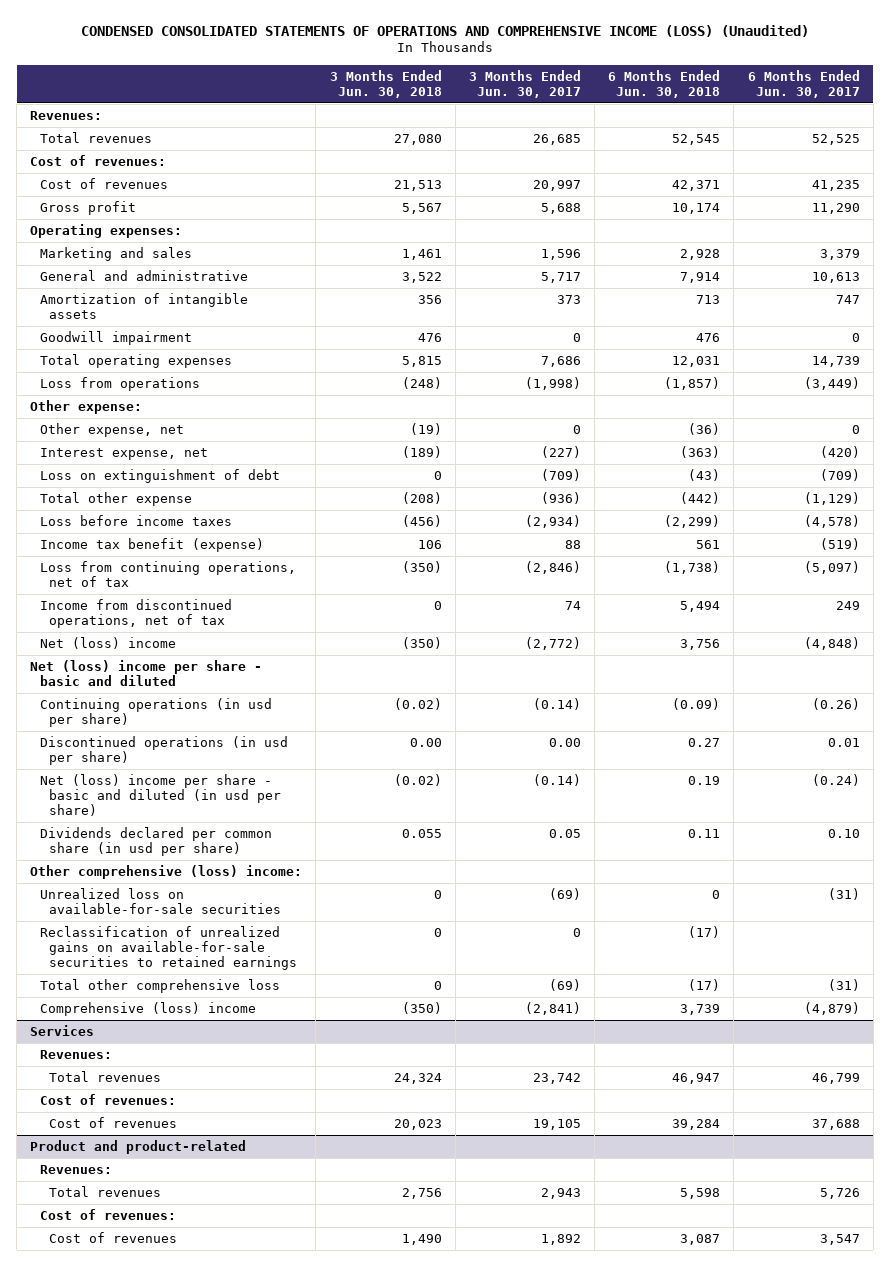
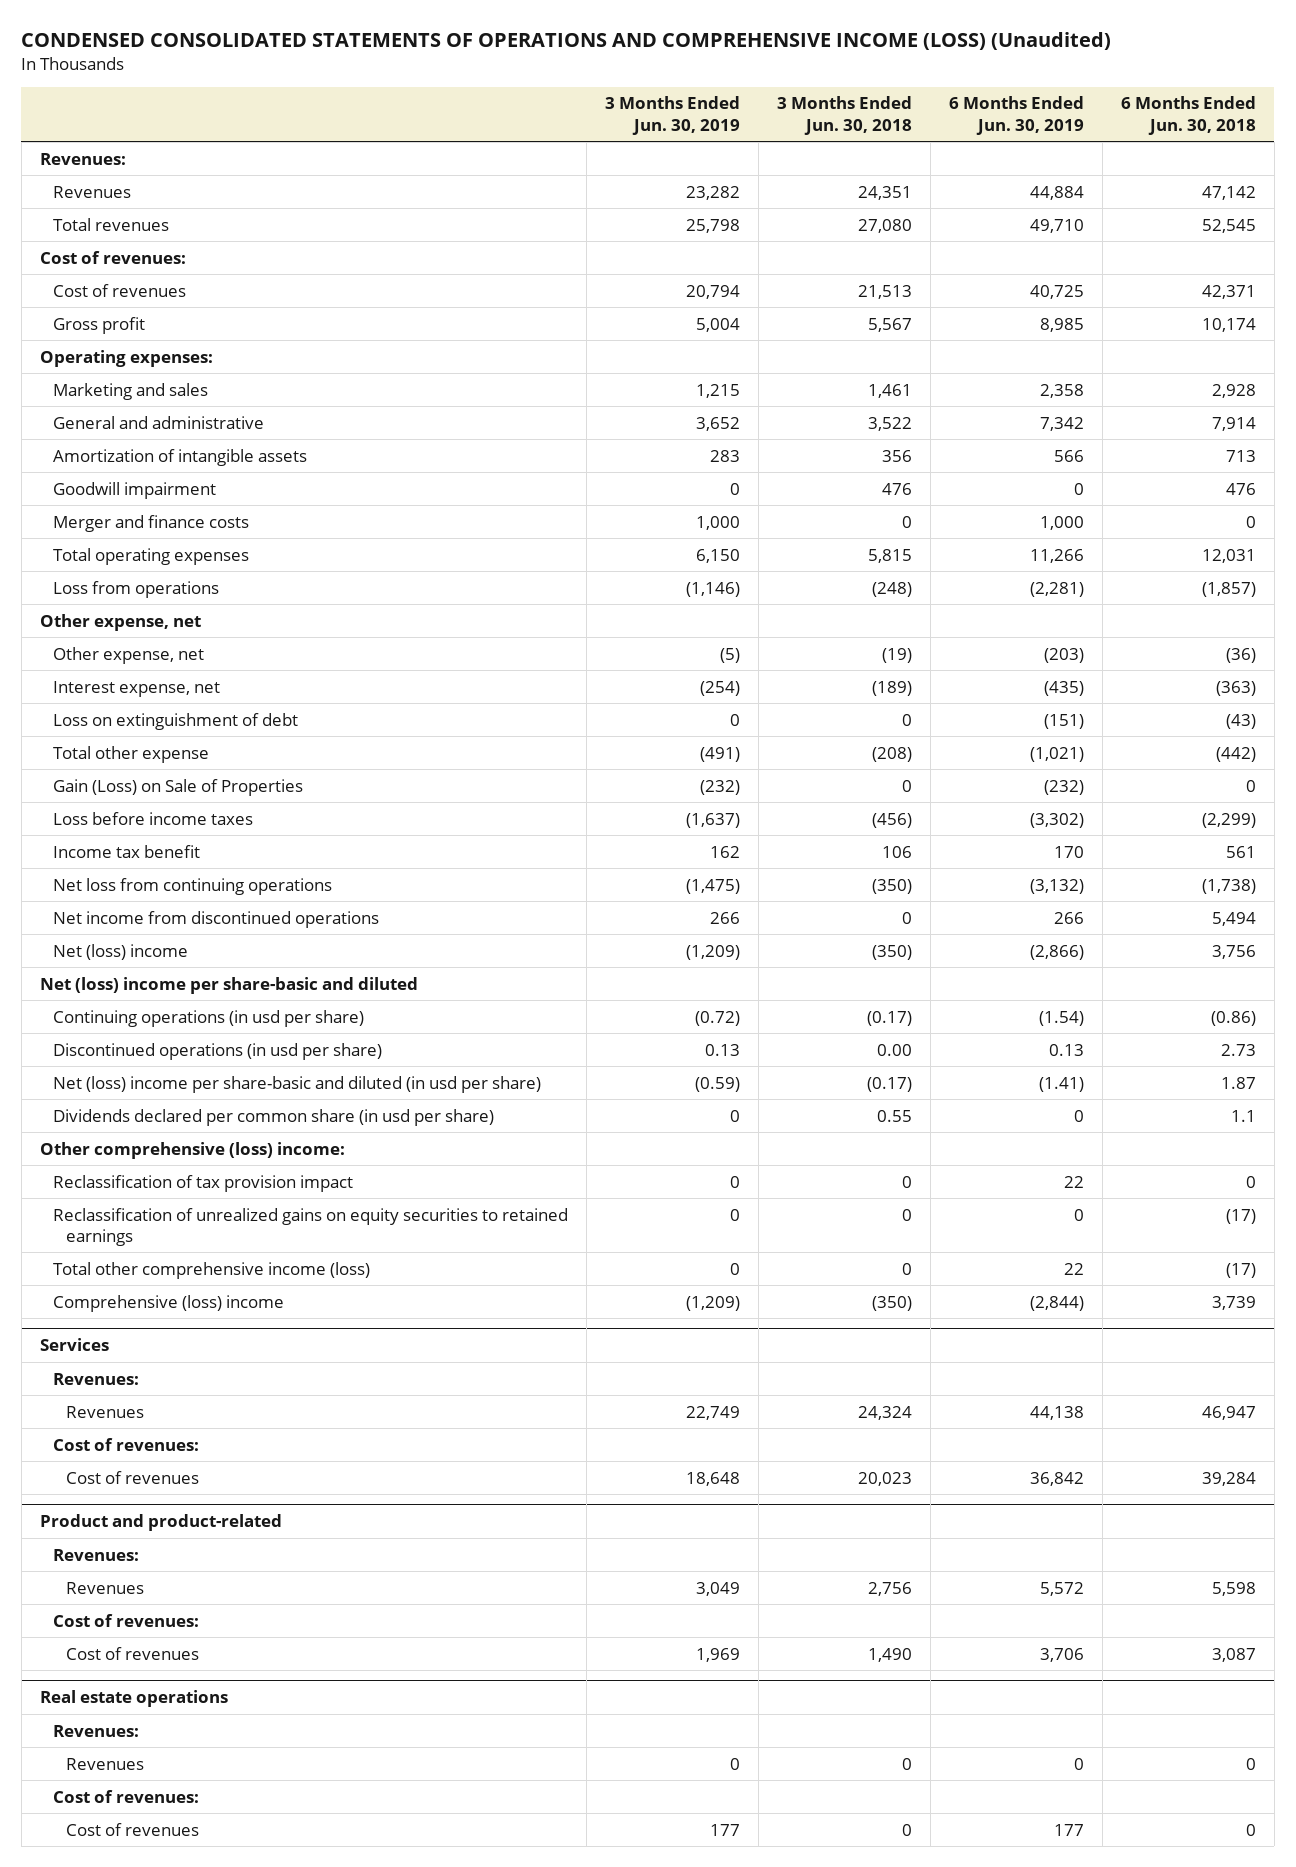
- | 3 Months Ended Jun. 30, 2018 | 3 Months Ended Jun. 30, 2017 | 6 Months Ended Jun. 30, 2018 | 6 Months Ended Jun. 30, 2017
+ | 3 Months Ended Jun. 30, 2019 | 3 Months Ended Jun. 30, 2018 | 6 Months Ended Jun. 30, 2019 | 6 Months Ended Jun. 30, 2018
+ Revenues | 23,282 | 24,351 | 44,884 | 47,142
+ Merger and finance costs | 1,000 | 0 | 1,000 | 0
- Other expense:
+ Other expense, net
+ Gain (Loss) on Sale of Properties | (232) | 0 | (232) | 0
- Income tax benefit (expense) | 106 | 88 | 561 | (519)
- Loss from continuing operations, net of tax | (350) | (2,846) | (1,738) | (5,097)
- Income from discontinued operations, net of tax | 0 | 74 | 5,494 | 249
+ Income tax benefit | 162 | 106 | 170 | 561
+ Net loss from continuing operations | (1,475) | (350) | (3,132) | (1,738)
+ Net income from discontinued operations | 266 | 0 | 266 | 5,494
- Net (loss) income per share - basic and diluted
- Continuing operations (in usd per share) | (0.02) | (0.14) | (0.09) | (0.26)
- Discontinued operations (in usd per share) | 0.00 | 0.00 | 0.27 | 0.01
- Net (loss) income per share - basic and diluted (in usd per share) | (0.02) | (0.14) | 0.19 | (0.24)
- Dividends declared per common share (in usd per share) | 0.055 | 0.05 | 0.11 | 0.10
+ Net (loss) income per share-basic and diluted
+ Continuing operations (in usd per share) | (0.72) | (0.17) | (1.54) | (0.86)
+ Discontinued operations (in usd per share) | 0.13 | 0.00 | 0.13 | 2.73
+ Net (loss) income per share-basic and diluted (in usd per share) | (0.59) | (0.17) | (1.41) | 1.87
+ Dividends declared per common share (in usd per share) | 0 | 0.55 | 0 | 1.1
- Unrealized loss on available-for-sale securities | 0 | (69) | 0 | (31)
- Reclassification of unrealized gains on available-for-sale securities to retained earnings | 0 | 0 | (17) |
- Total other comprehensive loss | 0 | (69) | (17) | (31)
+ Reclassification of tax provision impact | 0 | 0 | 22 | 0
+ Reclassification of unrealized gains on equity securities to retained earnings | 0 | 0 | 0 | (17)
+ Total other comprehensive income (loss) | 0 | 0 | 22 | (17)
@ Services
- Total revenues | 24,324 | 23,742 | 46,947 | 46,799
+ Revenues | 22,749 | 24,324 | 44,138 | 46,947
@ Product and product-related
- Total revenues | 2,756 | 2,943 | 5,598 | 5,726
+ Revenues | 3,049 | 2,756 | 5,572 | 5,598
+ Real estate operations
+ Revenues:
+ Revenues | 0 | 0 | 0 | 0
+ Cost of revenues:
+ Cost of revenues | 177 | 0 | 177 | 0

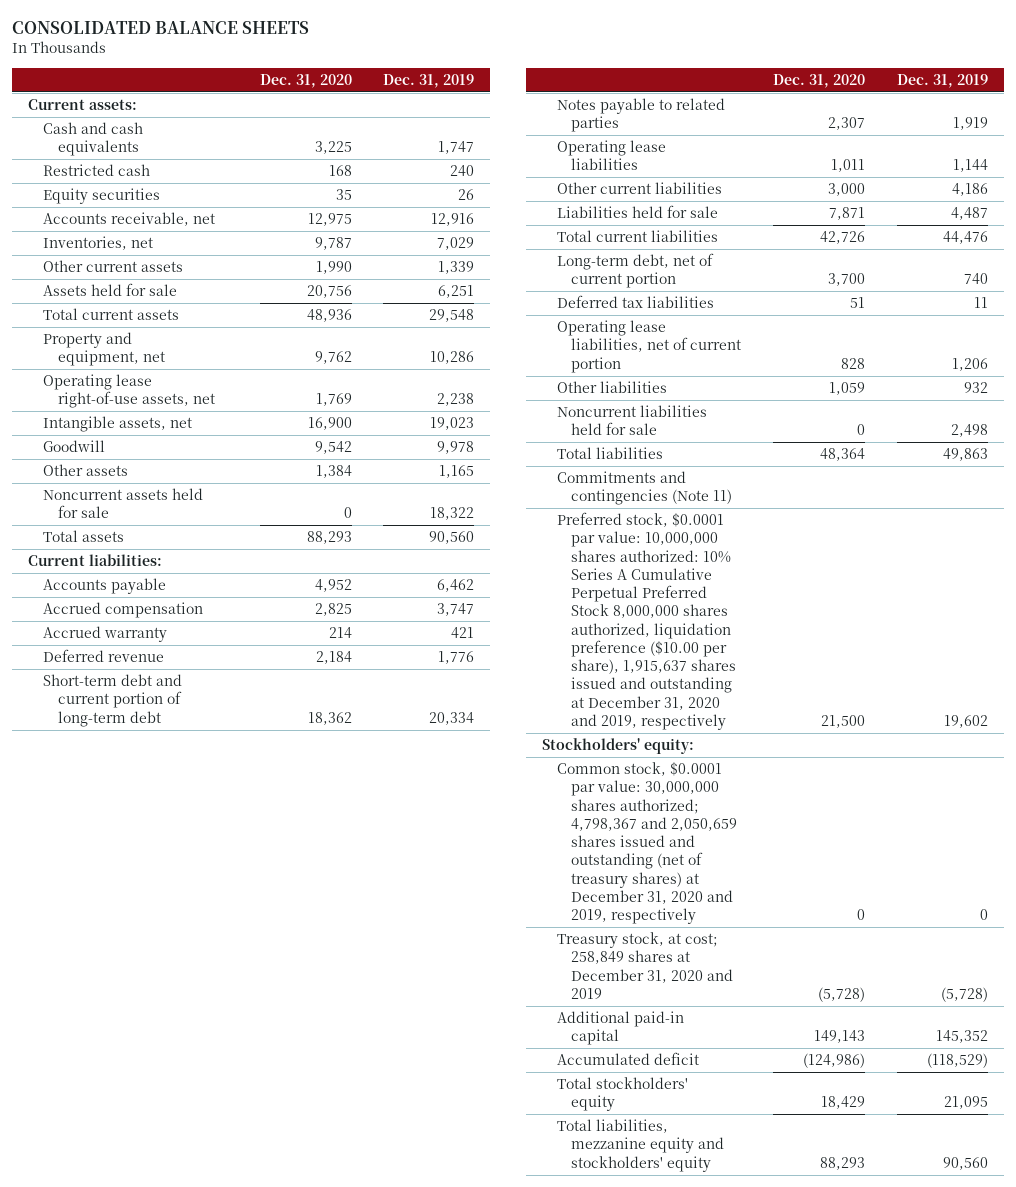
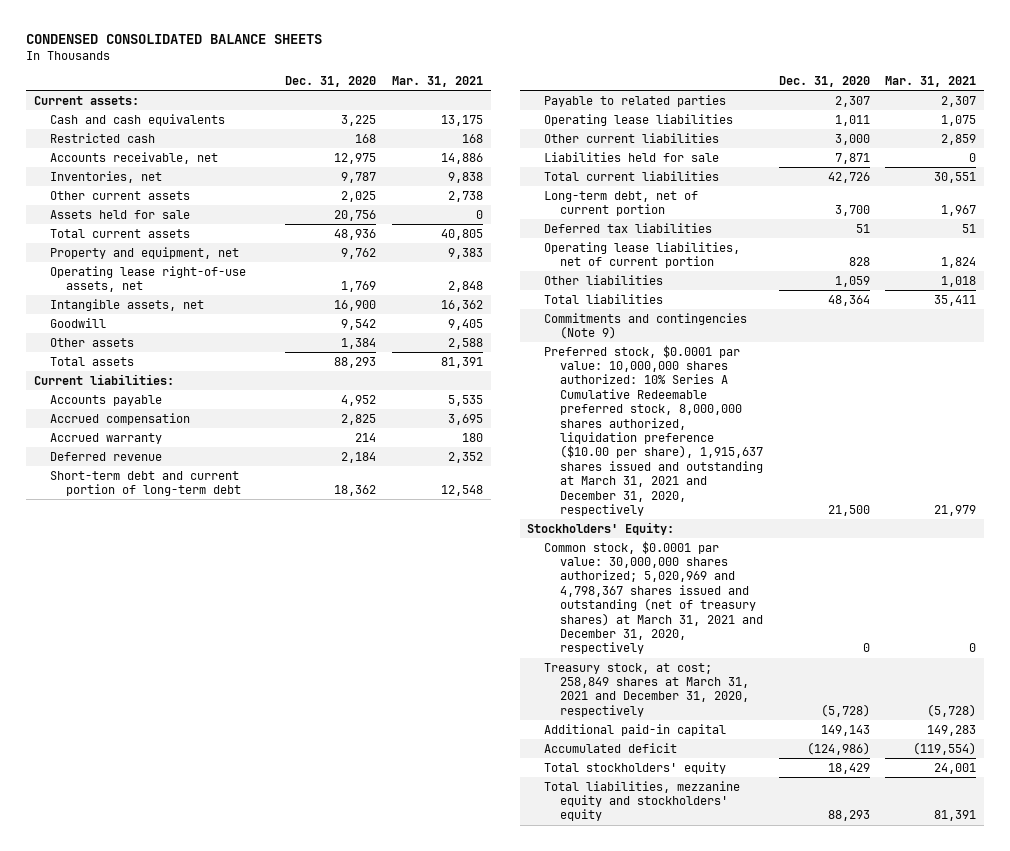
- CONSOLIDATED BALANCE SHEETS
+ CONDENSED CONSOLIDATED BALANCE SHEETS
- | Dec. 31, 2020 | Dec. 31, 2019
+ | Dec. 31, 2020 | Mar. 31, 2021
- Equity securities | 35 | 26
- Other current assets | 1,990 | 1,339
+ Other current assets | 2,025 | 2,738
- Noncurrent assets held for sale | 0 | 18,322
- Notes payable to related parties | 2,307 | 1,919
+ Payable to related parties | 2,307 | 2,307
- Noncurrent liabilities held for sale | 0 | 2,498
- Commitments and contingencies (Note 11)
- Preferred stock, $0.0001 par value: 10,000,000 shares authorized: 10% Series A Cumulative Perpetual Preferred Stock 8,000,000 shares authorized, liquidation preference ($10.00 per share), 1,915,637 shares issued and outstanding at December 31, 2020 and 2019, respectively | 21,500 | 19,602
- Stockholders' equity:
- Common stock, $0.0001 par value: 30,000,000 shares authorized; 4,798,367 and 2,050,659 shares issued and outstanding (net of treasury shares) at December 31, 2020 and 2019, respectively | 0 | 0
- Treasury stock, at cost; 258,849 shares at December 31, 2020 and 2019 | (5,728) | (5,728)
+ Commitments and contingencies (Note 9)
+ Preferred stock, $0.0001 par value: 10,000,000 shares authorized: 10% Series A Cumulative Redeemable preferred stock, 8,000,000 shares authorized, liquidation preference ($10.00 per share), 1,915,637 shares issued and outstanding at March 31, 2021 and December 31, 2020, respectively | 21,500 | 21,979
+ Stockholders' Equity:
+ Common stock, $0.0001 par value: 30,000,000 shares authorized; 5,020,969 and 4,798,367 shares issued and outstanding (net of treasury shares) at March 31, 2021 and December 31, 2020, respectively | 0 | 0
+ Treasury stock, at cost; 258,849 shares at March 31, 2021 and December 31, 2020, respectively | (5,728) | (5,728)

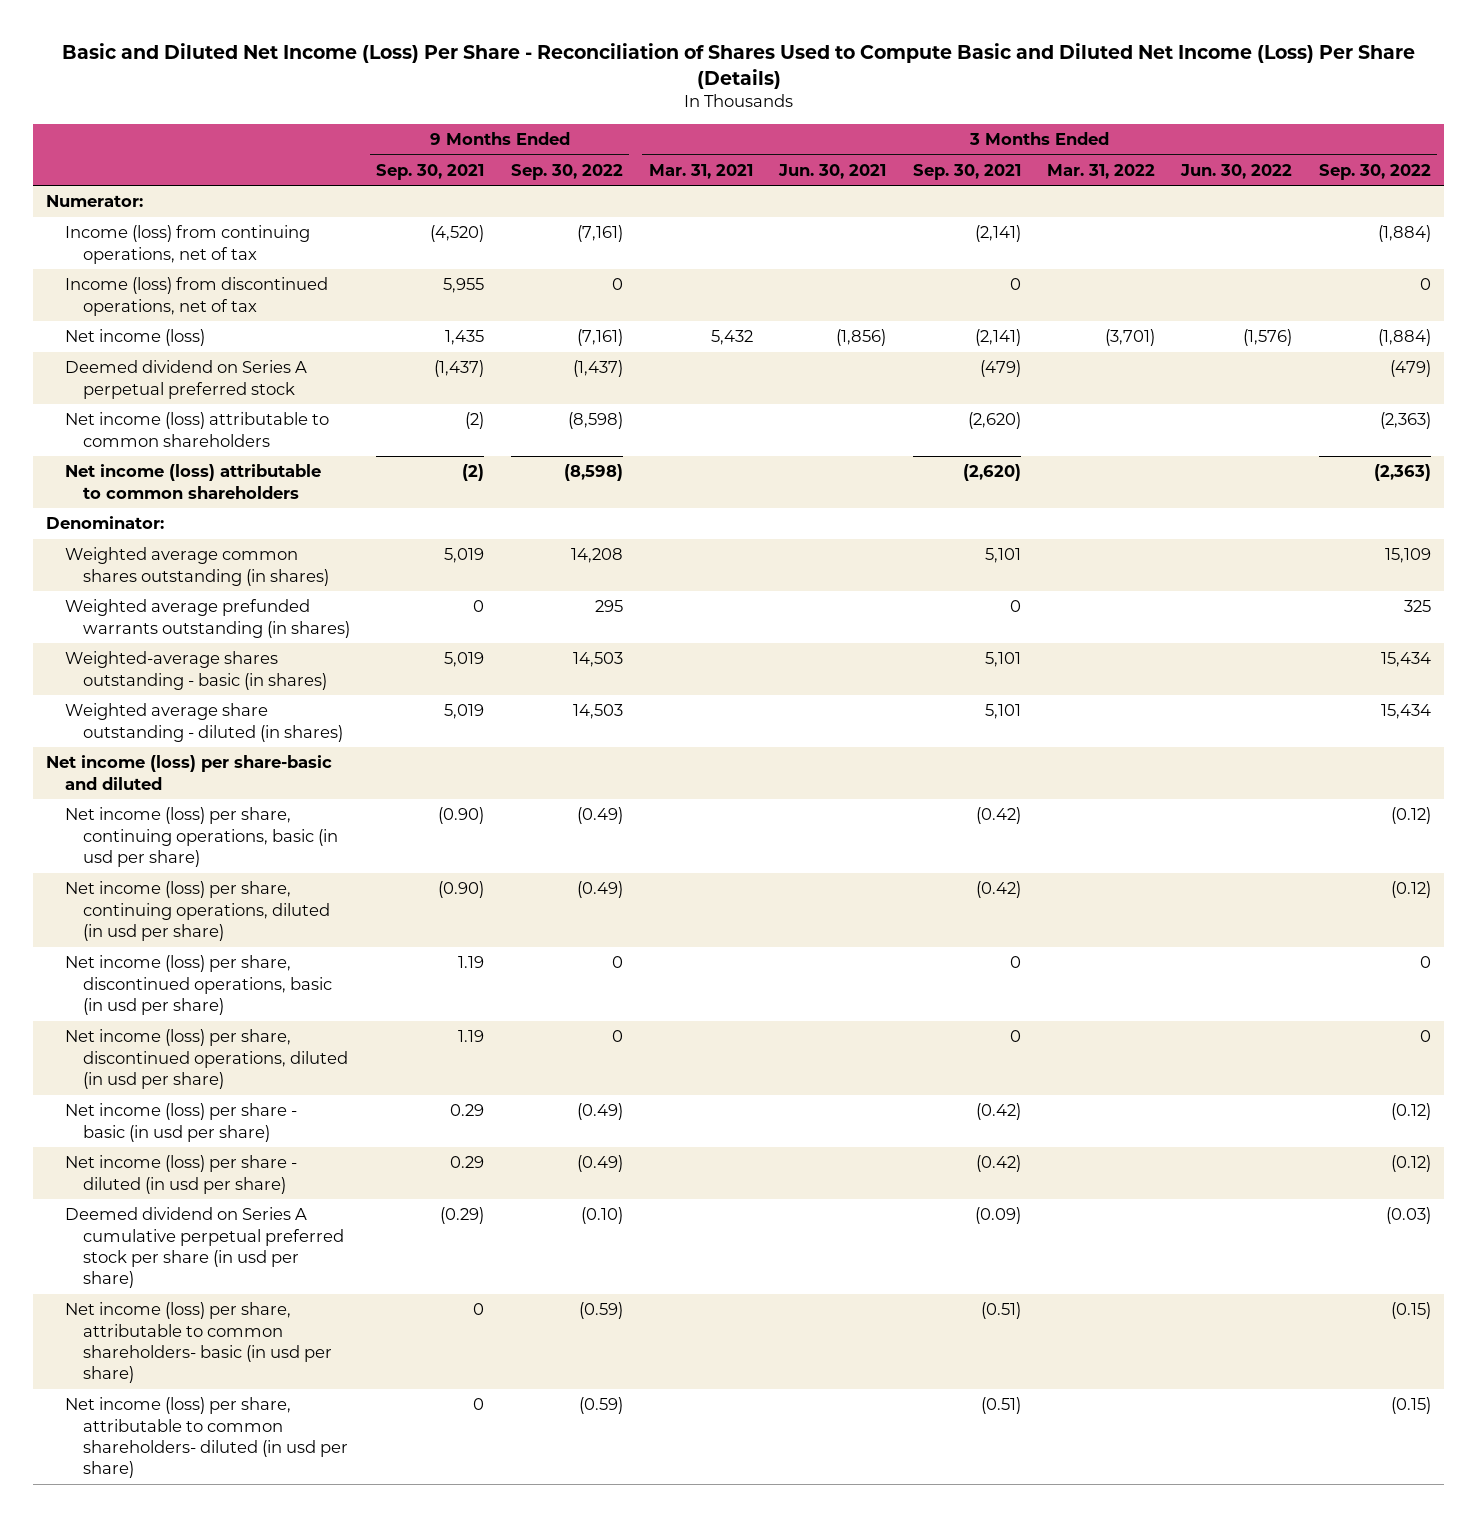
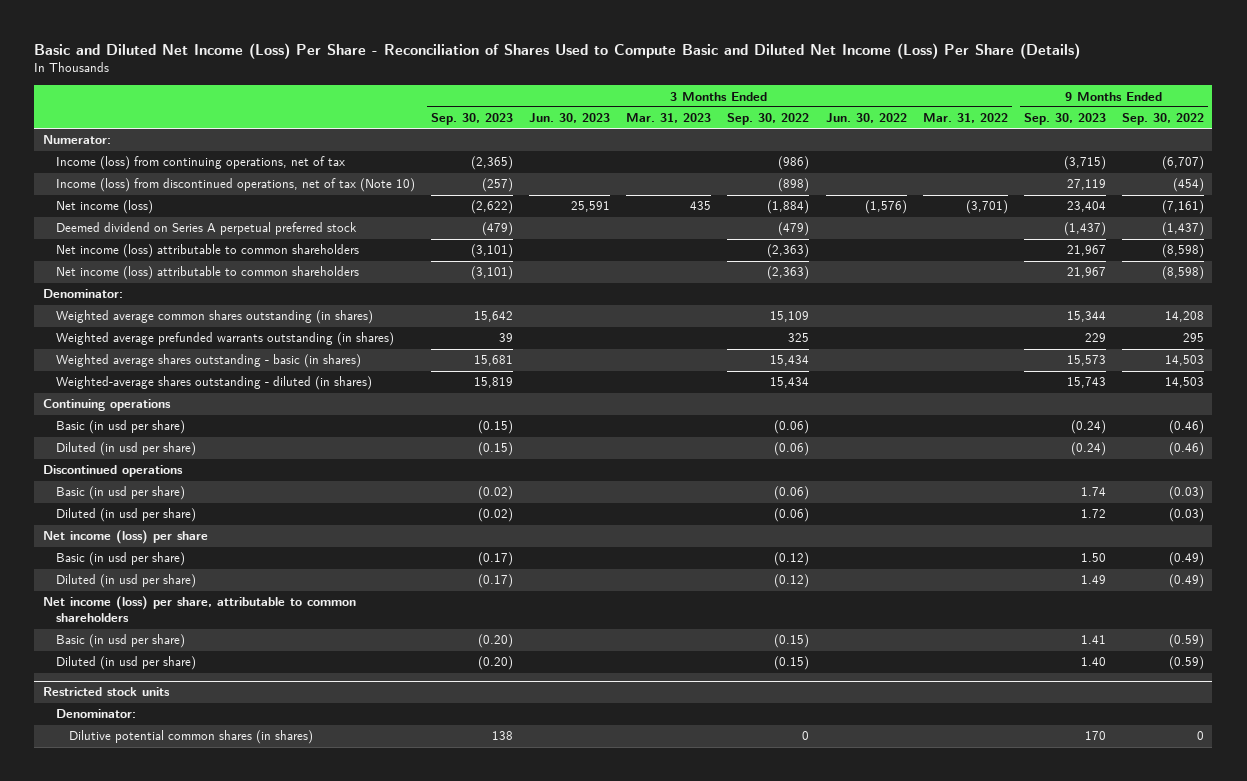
- | 9 Months Ended Sep. 30, 2021 | 9 Months Ended Sep. 30, 2022 | 3 Months Ended Mar. 31, 2021 | 3 Months Ended Jun. 30, 2021 | 3 Months Ended Sep. 30, 2021 | 3 Months Ended Mar. 31, 2022 | 3 Months Ended Jun. 30, 2022 | 3 Months Ended Sep. 30, 2022
+ | 3 Months Ended Sep. 30, 2023 | 3 Months Ended Jun. 30, 2023 | 3 Months Ended Mar. 31, 2023 | 3 Months Ended Sep. 30, 2022 | 3 Months Ended Jun. 30, 2022 | 3 Months Ended Mar. 31, 2022 | 9 Months Ended Sep. 30, 2023 | 9 Months Ended Sep. 30, 2022
- Income (loss) from continuing operations, net of tax | (4,520) | (7,161) | | | (2,141) | | | (1,884)
- Income (loss) from discontinued operations, net of tax | 5,955 | 0 | | | 0 | | | 0
+ Income (loss) from continuing operations, net of tax | (2,365) | | | (986) | | | (3,715) | (6,707)
+ Income (loss) from discontinued operations, net of tax (Note 10) | (257) | | | (898) | | | 27,119 | (454)
- Weighted-average shares outstanding - basic (in shares) | 5,019 | 14,503 | | | 5,101 | | | 15,434
- Weighted average share outstanding - diluted (in shares) | 5,019 | 14,503 | | | 5,101 | | | 15,434
- Net income (loss) per share-basic and diluted
- Net income (loss) per share, continuing operations, basic (in usd per share) | (0.90) | (0.49) | | | (0.42) | | | (0.12)
- Net income (loss) per share, continuing operations, diluted (in usd per share) | (0.90) | (0.49) | | | (0.42) | | | (0.12)
- Net income (loss) per share, discontinued operations, basic (in usd per share) | 1.19 | 0 | | | 0 | | | 0
- Net income (loss) per share, discontinued operations, diluted (in usd per share) | 1.19 | 0 | | | 0 | | | 0
- Net income (loss) per share - basic (in usd per share) | 0.29 | (0.49) | | | (0.42) | | | (0.12)
- Net income (loss) per share - diluted (in usd per share) | 0.29 | (0.49) | | | (0.42) | | | (0.12)
- Deemed dividend on Series A cumulative perpetual preferred stock per share (in usd per share) | (0.29) | (0.10) | | | (0.09) | | | (0.03)
- Net income (loss) per share, attributable to common shareholders- basic (in usd per share) | 0 | (0.59) | | | (0.51) | | | (0.15)
- Net income (loss) per share, attributable to common shareholders- diluted (in usd per share) | 0 | (0.59) | | | (0.51) | | | (0.15)
+ Weighted average shares outstanding - basic (in shares) | 15,681 | | | 15,434 | | | 15,573 | 14,503
+ Weighted-average shares outstanding - diluted (in shares) | 15,819 | | | 15,434 | | | 15,743 | 14,503
+ Continuing operations
+ Basic (in usd per share) | (0.15) | | | (0.06) | | | (0.24) | (0.46)
+ Diluted (in usd per share) | (0.15) | | | (0.06) | | | (0.24) | (0.46)
+ Discontinued operations
+ Basic (in usd per share) | (0.02) | | | (0.06) | | | 1.74 | (0.03)
+ Diluted (in usd per share) | (0.02) | | | (0.06) | | | 1.72 | (0.03)
+ Net income (loss) per share
+ Basic (in usd per share) | (0.17) | | | (0.12) | | | 1.50 | (0.49)
+ Diluted (in usd per share) | (0.17) | | | (0.12) | | | 1.49 | (0.49)
+ Net income (loss) per share, attributable to common shareholders
+ Basic (in usd per share) | (0.20) | | | (0.15) | | | 1.41 | (0.59)
+ Diluted (in usd per share) | (0.20) | | | (0.15) | | | 1.40 | (0.59)
+ Restricted stock units
+ Denominator:
+ Dilutive potential common shares (in shares) | 138 | | | 0 | | | 170 | 0

